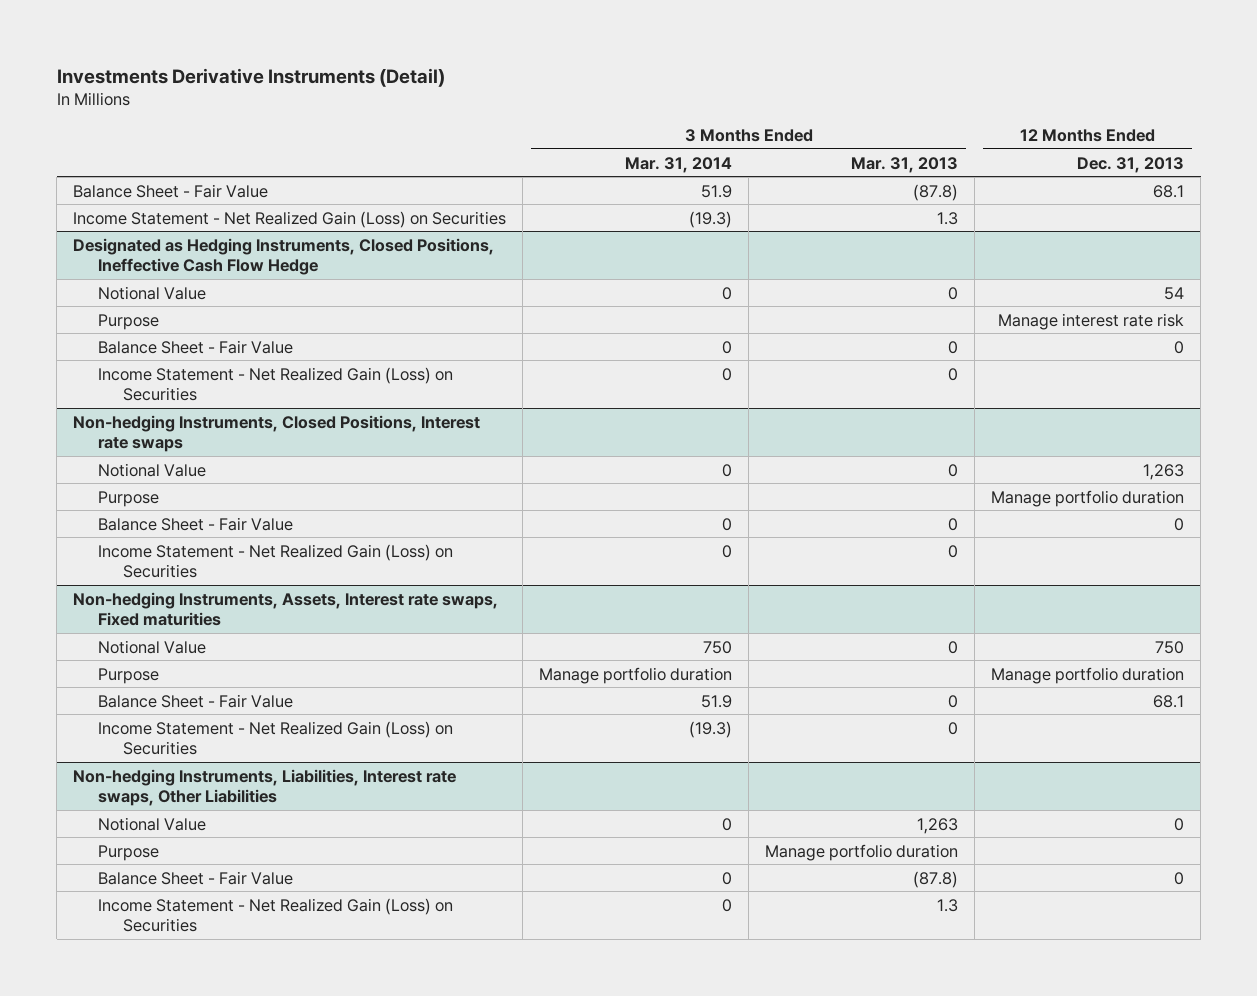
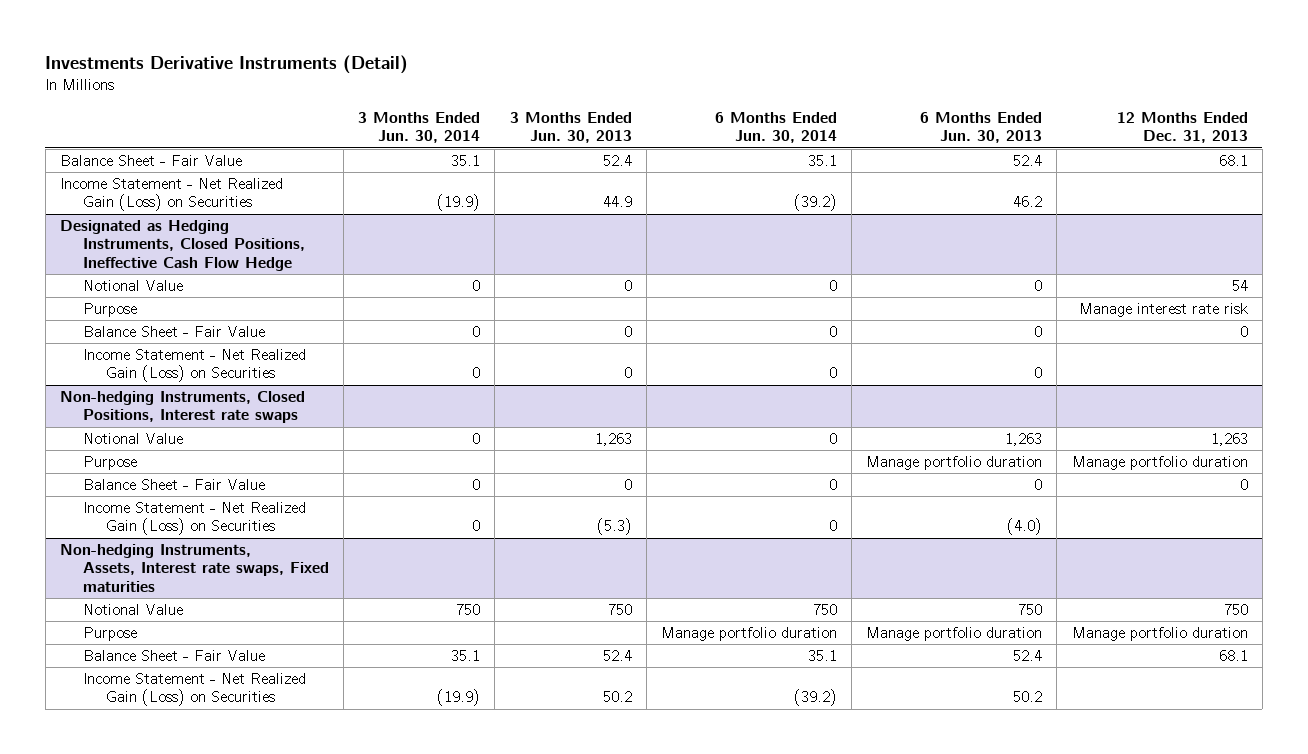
- | 3 Months Ended Mar. 31, 2014 | 3 Months Ended Mar. 31, 2013 | 12 Months Ended Dec. 31, 2013
+ | 3 Months Ended Jun. 30, 2014 | 3 Months Ended Jun. 30, 2013 | 6 Months Ended Jun. 30, 2014 | 6 Months Ended Jun. 30, 2013 | 12 Months Ended Dec. 31, 2013
- Non-hedging Instruments, Liabilities, Interest rate swaps, Other Liabilities
- Notional Value | 0 | 1,263 | 0
- Purpose | | Manage portfolio duration |
- Balance Sheet - Fair Value | 0 | (87.8) | 0
- Income Statement - Net Realized Gain (Loss) on Securities | 0 | 1.3 |

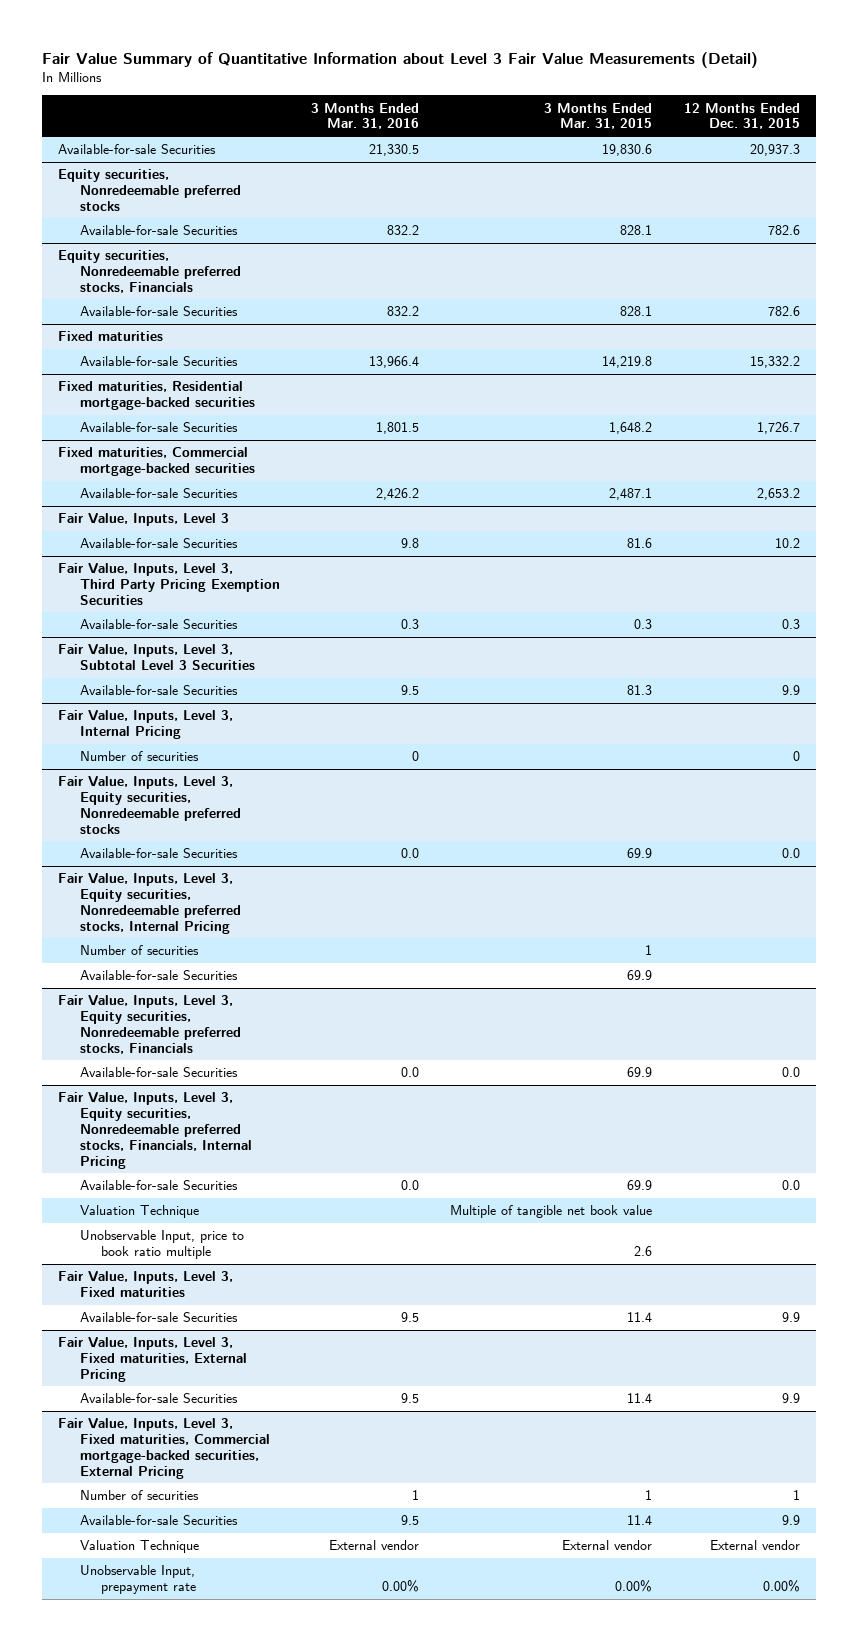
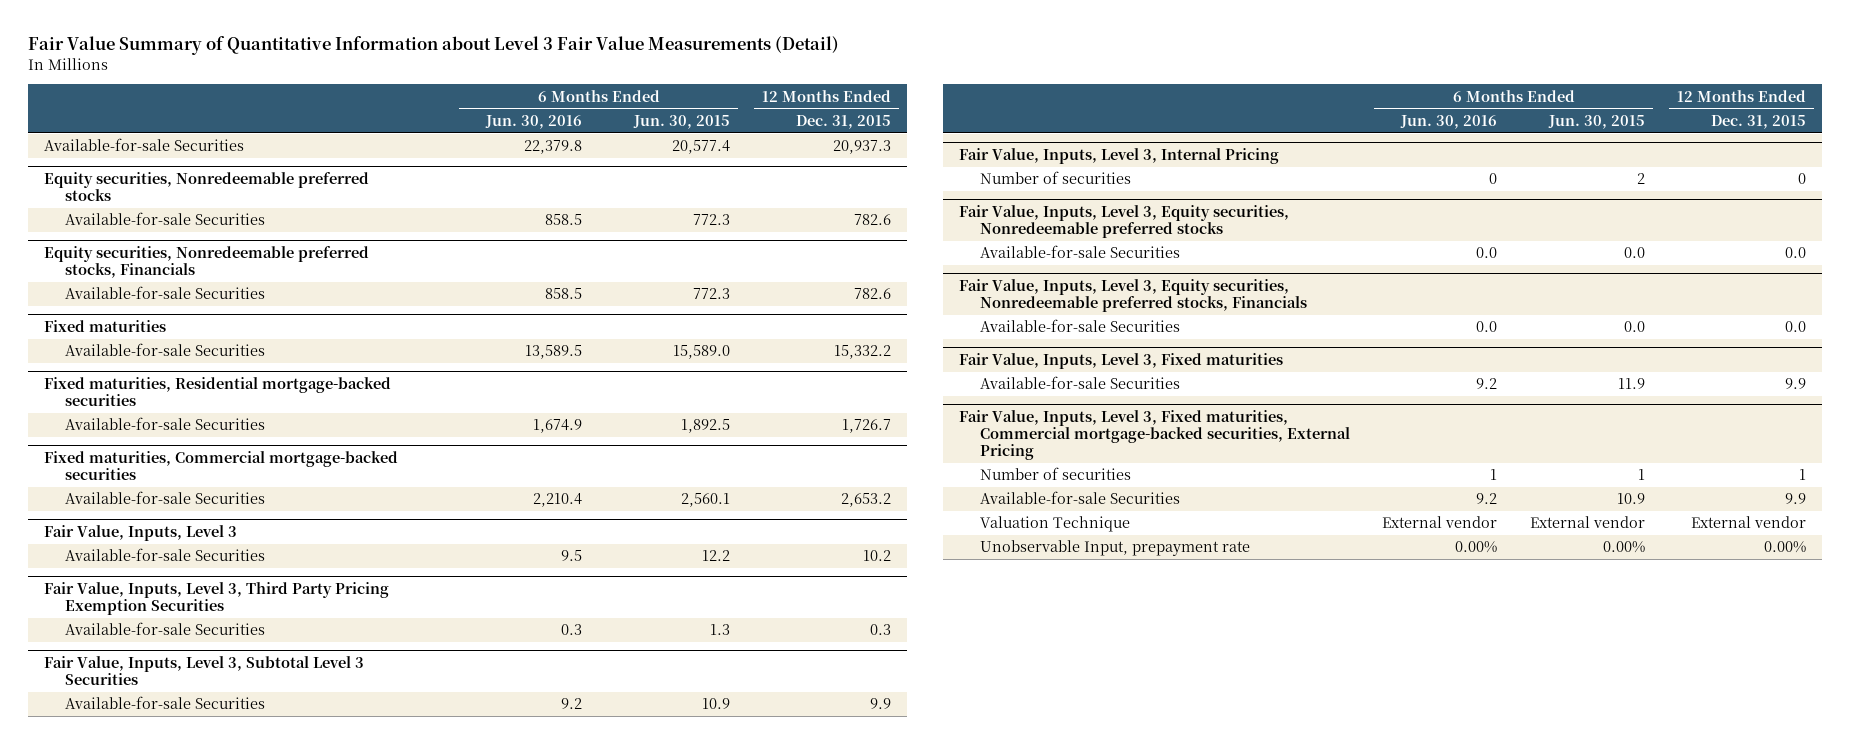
- | 3 Months Ended Mar. 31, 2016 | 3 Months Ended Mar. 31, 2015 | 12 Months Ended Dec. 31, 2015
+ | 6 Months Ended Jun. 30, 2016 | 6 Months Ended Jun. 30, 2015 | 12 Months Ended Dec. 31, 2015
- Fair Value, Inputs, Level 3, Equity securities, Nonredeemable preferred stocks, Internal Pricing
- Number of securities | | 1 |
- Available-for-sale Securities | | 69.9 |
- Fair Value, Inputs, Level 3, Equity securities, Nonredeemable preferred stocks, Financials, Internal Pricing
- Available-for-sale Securities | 0.0 | 69.9 | 0.0
- Valuation Technique | | Multiple of tangible net book value |
- Unobservable Input, price to book ratio multiple | | 2.6 |
- Fair Value, Inputs, Level 3, Fixed maturities, External Pricing
- Available-for-sale Securities | 9.5 | 11.4 | 9.9

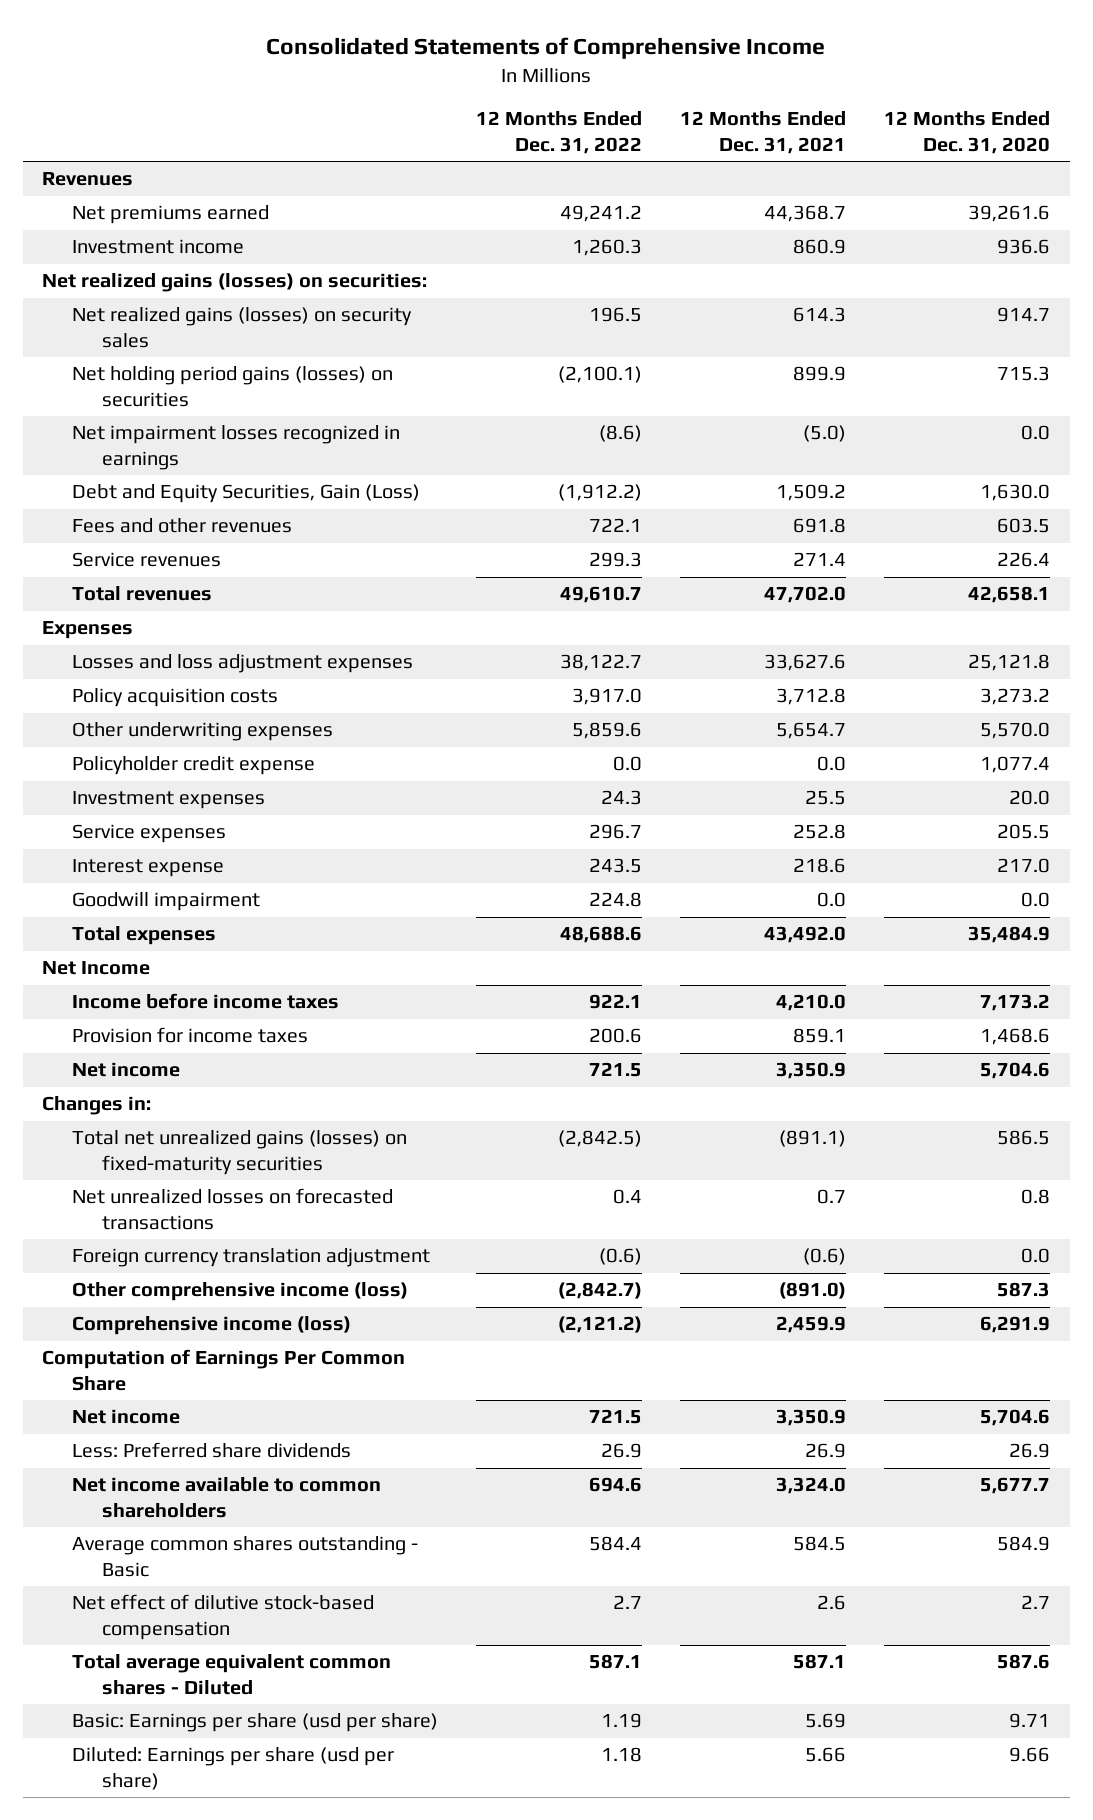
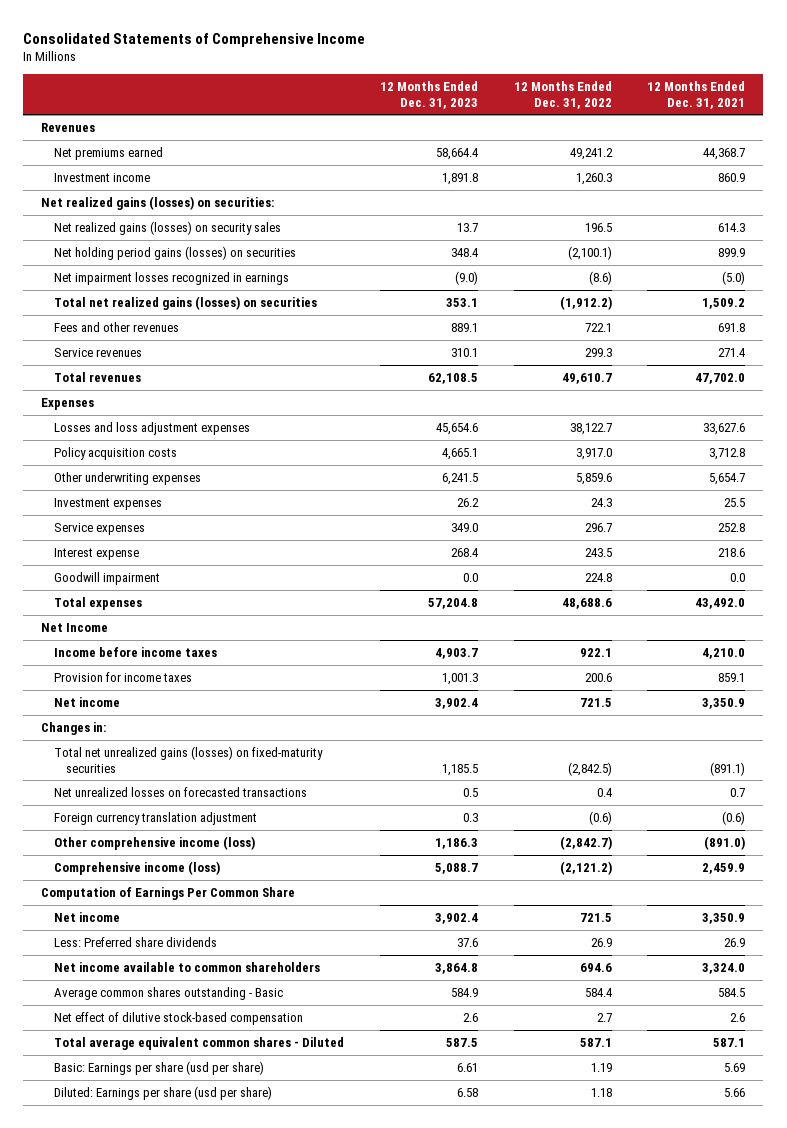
- | 12 Months Ended Dec. 31, 2022 | 12 Months Ended Dec. 31, 2021 | 12 Months Ended Dec. 31, 2020
+ | 12 Months Ended Dec. 31, 2023 | 12 Months Ended Dec. 31, 2022 | 12 Months Ended Dec. 31, 2021
- Debt and Equity Securities, Gain (Loss) | (1,912.2) | 1,509.2 | 1,630.0
+ Total net realized gains (losses) on securities | 353.1 | (1,912.2) | 1,509.2
- Policyholder credit expense | 0.0 | 0.0 | 1,077.4

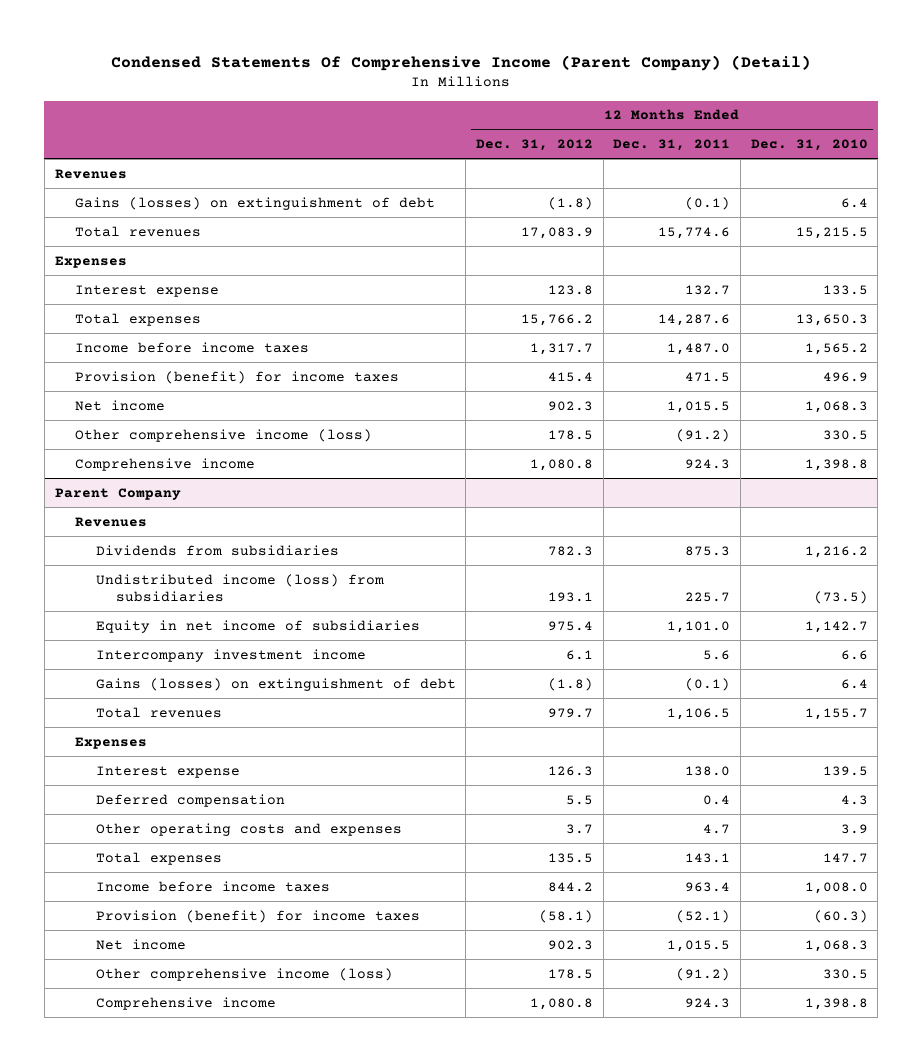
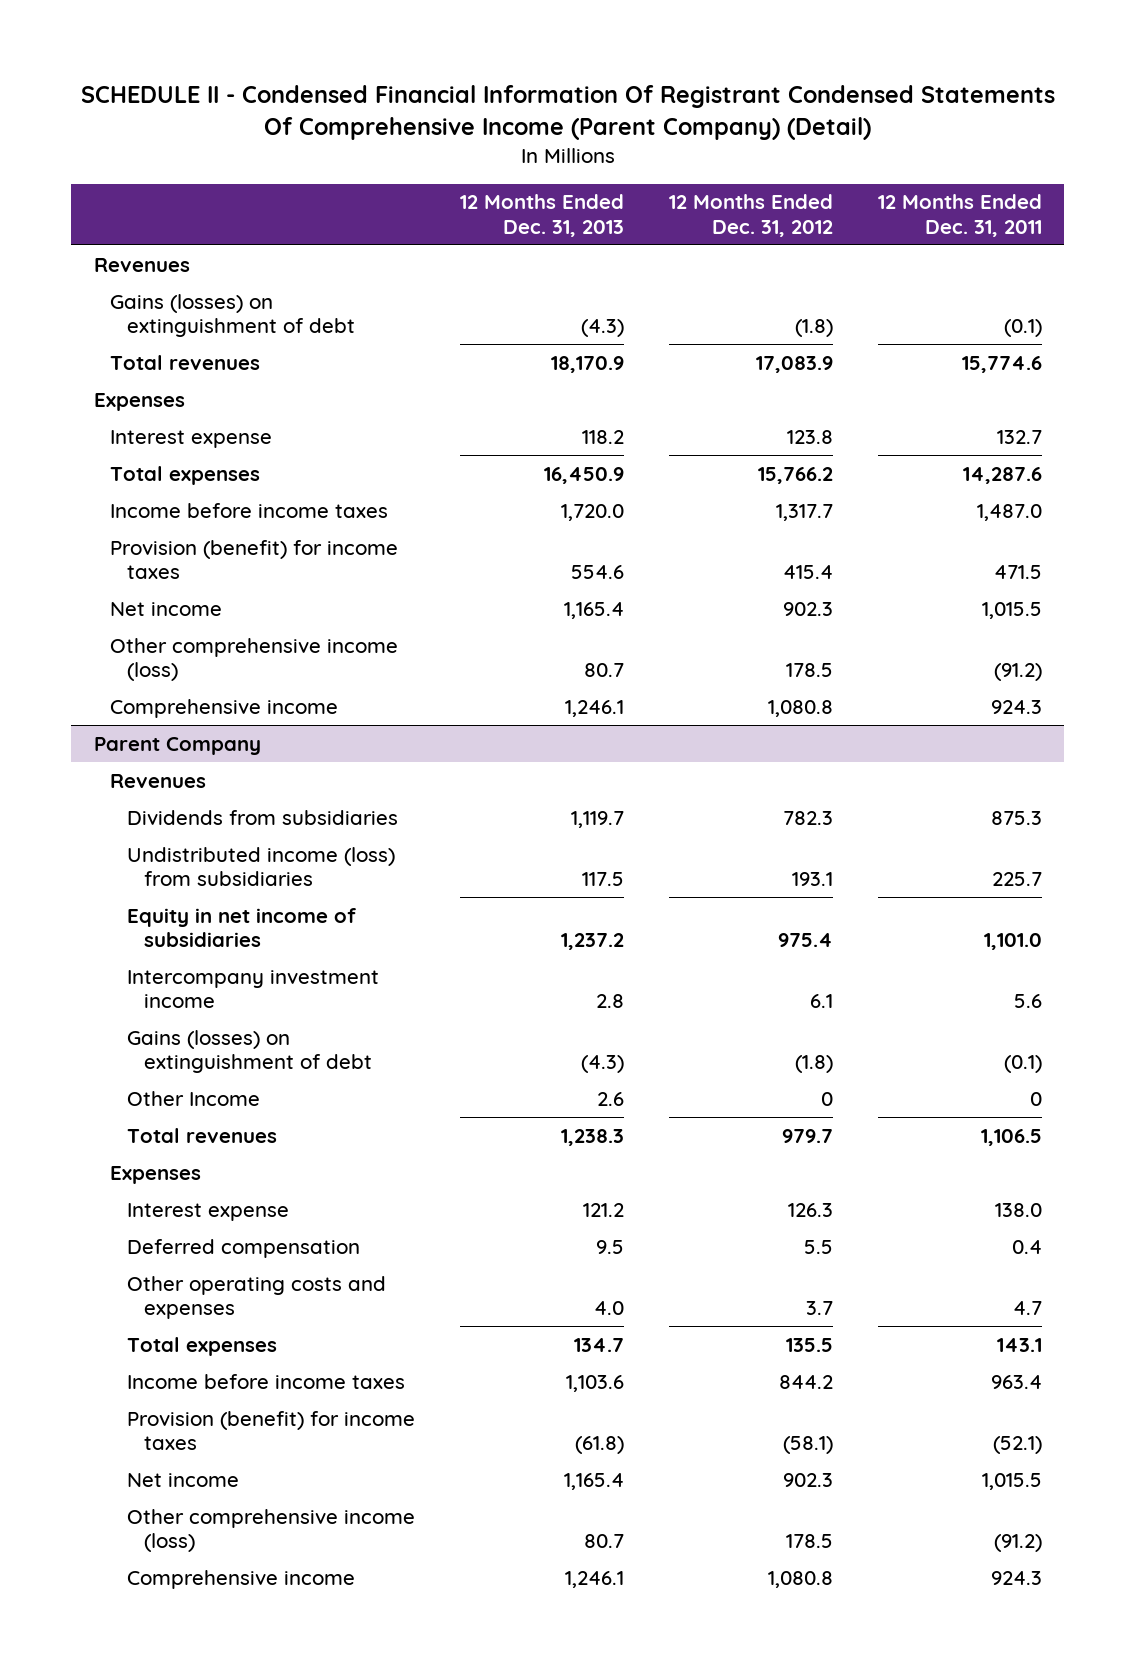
- Condensed Statements Of Comprehensive Income (Parent Company) (Detail)
+ SCHEDULE II - Condensed Financial Information Of Registrant Condensed Statements Of Comprehensive Income (Parent Company) (Detail)
- | 12 Months Ended Dec. 31, 2012 | 12 Months Ended Dec. 31, 2011 | 12 Months Ended Dec. 31, 2010
+ | 12 Months Ended Dec. 31, 2013 | 12 Months Ended Dec. 31, 2012 | 12 Months Ended Dec. 31, 2011
@ Parent Company
+ Other Income | 2.6 | 0 | 0

